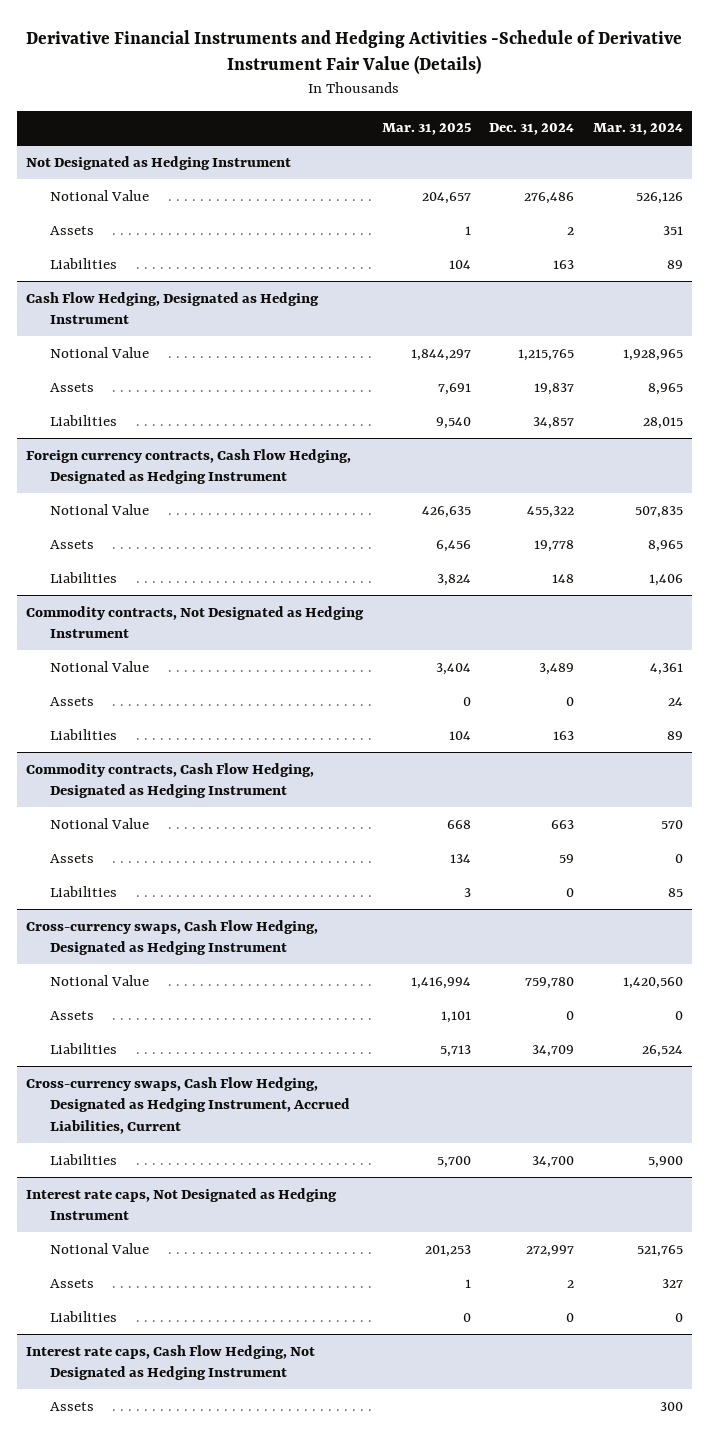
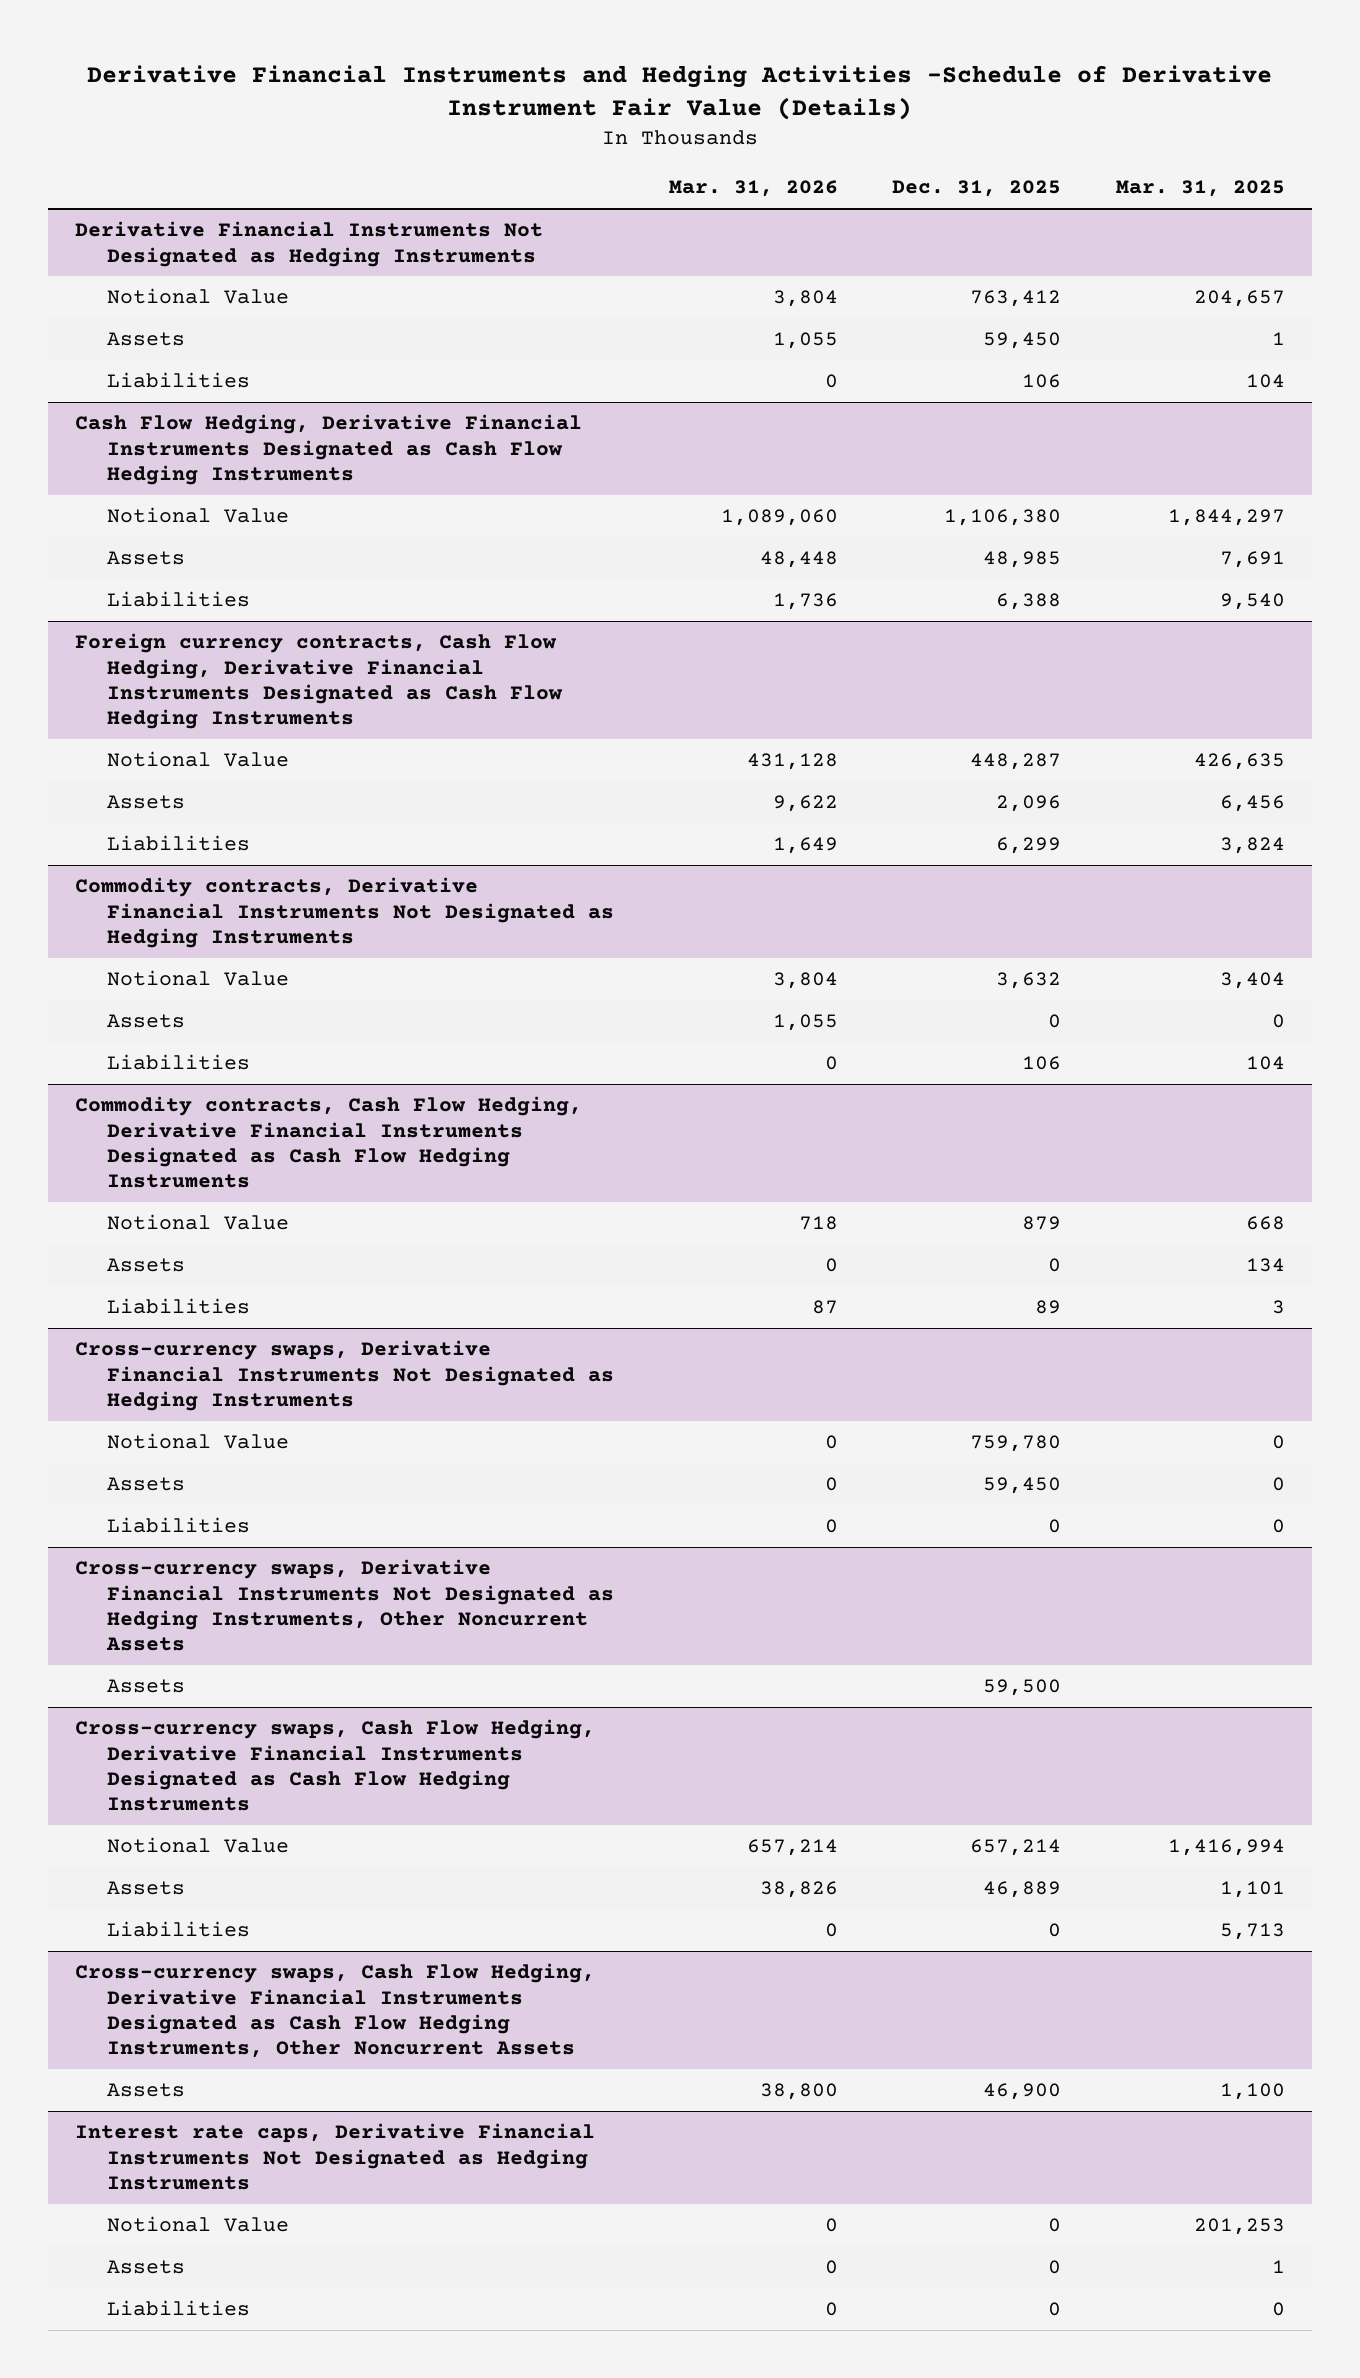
- | Mar. 31, 2025 | Dec. 31, 2024 | Mar. 31, 2024
+ | Mar. 31, 2026 | Dec. 31, 2025 | Mar. 31, 2025
- Not Designated as Hedging Instrument
+ Derivative Financial Instruments Not Designated as Hedging Instruments
- Cash Flow Hedging, Designated as Hedging Instrument
+ Cash Flow Hedging, Derivative Financial Instruments Designated as Cash Flow Hedging Instruments
- Foreign currency contracts, Cash Flow Hedging, Designated as Hedging Instrument
+ Foreign currency contracts, Cash Flow Hedging, Derivative Financial Instruments Designated as Cash Flow Hedging Instruments
- Commodity contracts, Not Designated as Hedging Instrument
+ Commodity contracts, Derivative Financial Instruments Not Designated as Hedging Instruments
- Commodity contracts, Cash Flow Hedging, Designated as Hedging Instrument
+ Commodity contracts, Cash Flow Hedging, Derivative Financial Instruments Designated as Cash Flow Hedging Instruments
- Cross-currency swaps, Cash Flow Hedging, Designated as Hedging Instrument
+ Cross-currency swaps, Derivative Financial Instruments Not Designated as Hedging Instruments
+ Notional Value | 0 | 759,780 | 0
+ Assets | 0 | 59,450 | 0
+ Liabilities | 0 | 0 | 0
+ Cross-currency swaps, Derivative Financial Instruments Not Designated as Hedging Instruments, Other Noncurrent Assets
+ Assets | | 59,500 |
+ Cross-currency swaps, Cash Flow Hedging, Derivative Financial Instruments Designated as Cash Flow Hedging Instruments
- Cross-currency swaps, Cash Flow Hedging, Designated as Hedging Instrument, Accrued Liabilities, Current
- Liabilities | 5,700 | 34,700 | 5,900
- Interest rate caps, Not Designated as Hedging Instrument
+ Cross-currency swaps, Cash Flow Hedging, Derivative Financial Instruments Designated as Cash Flow Hedging Instruments, Other Noncurrent Assets
+ Assets | 38,800 | 46,900 | 1,100
+ Interest rate caps, Derivative Financial Instruments Not Designated as Hedging Instruments
- Interest rate caps, Cash Flow Hedging, Not Designated as Hedging Instrument
- Assets | | | 300

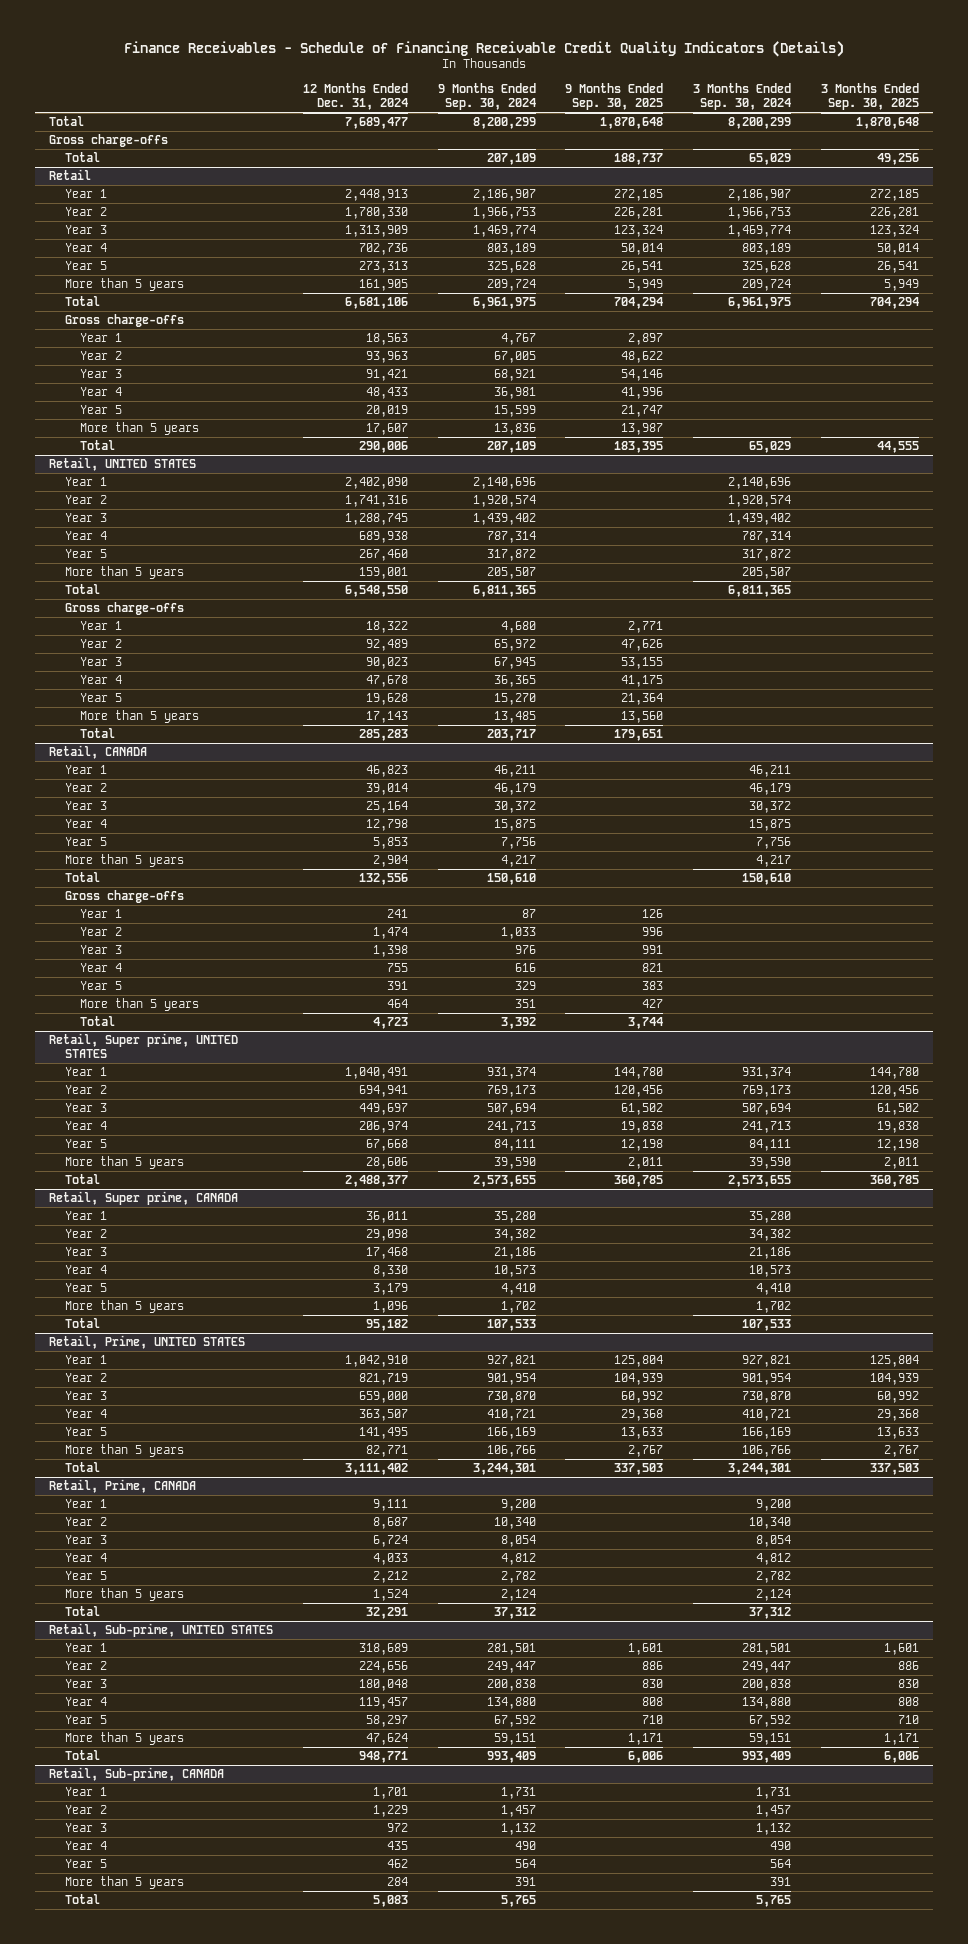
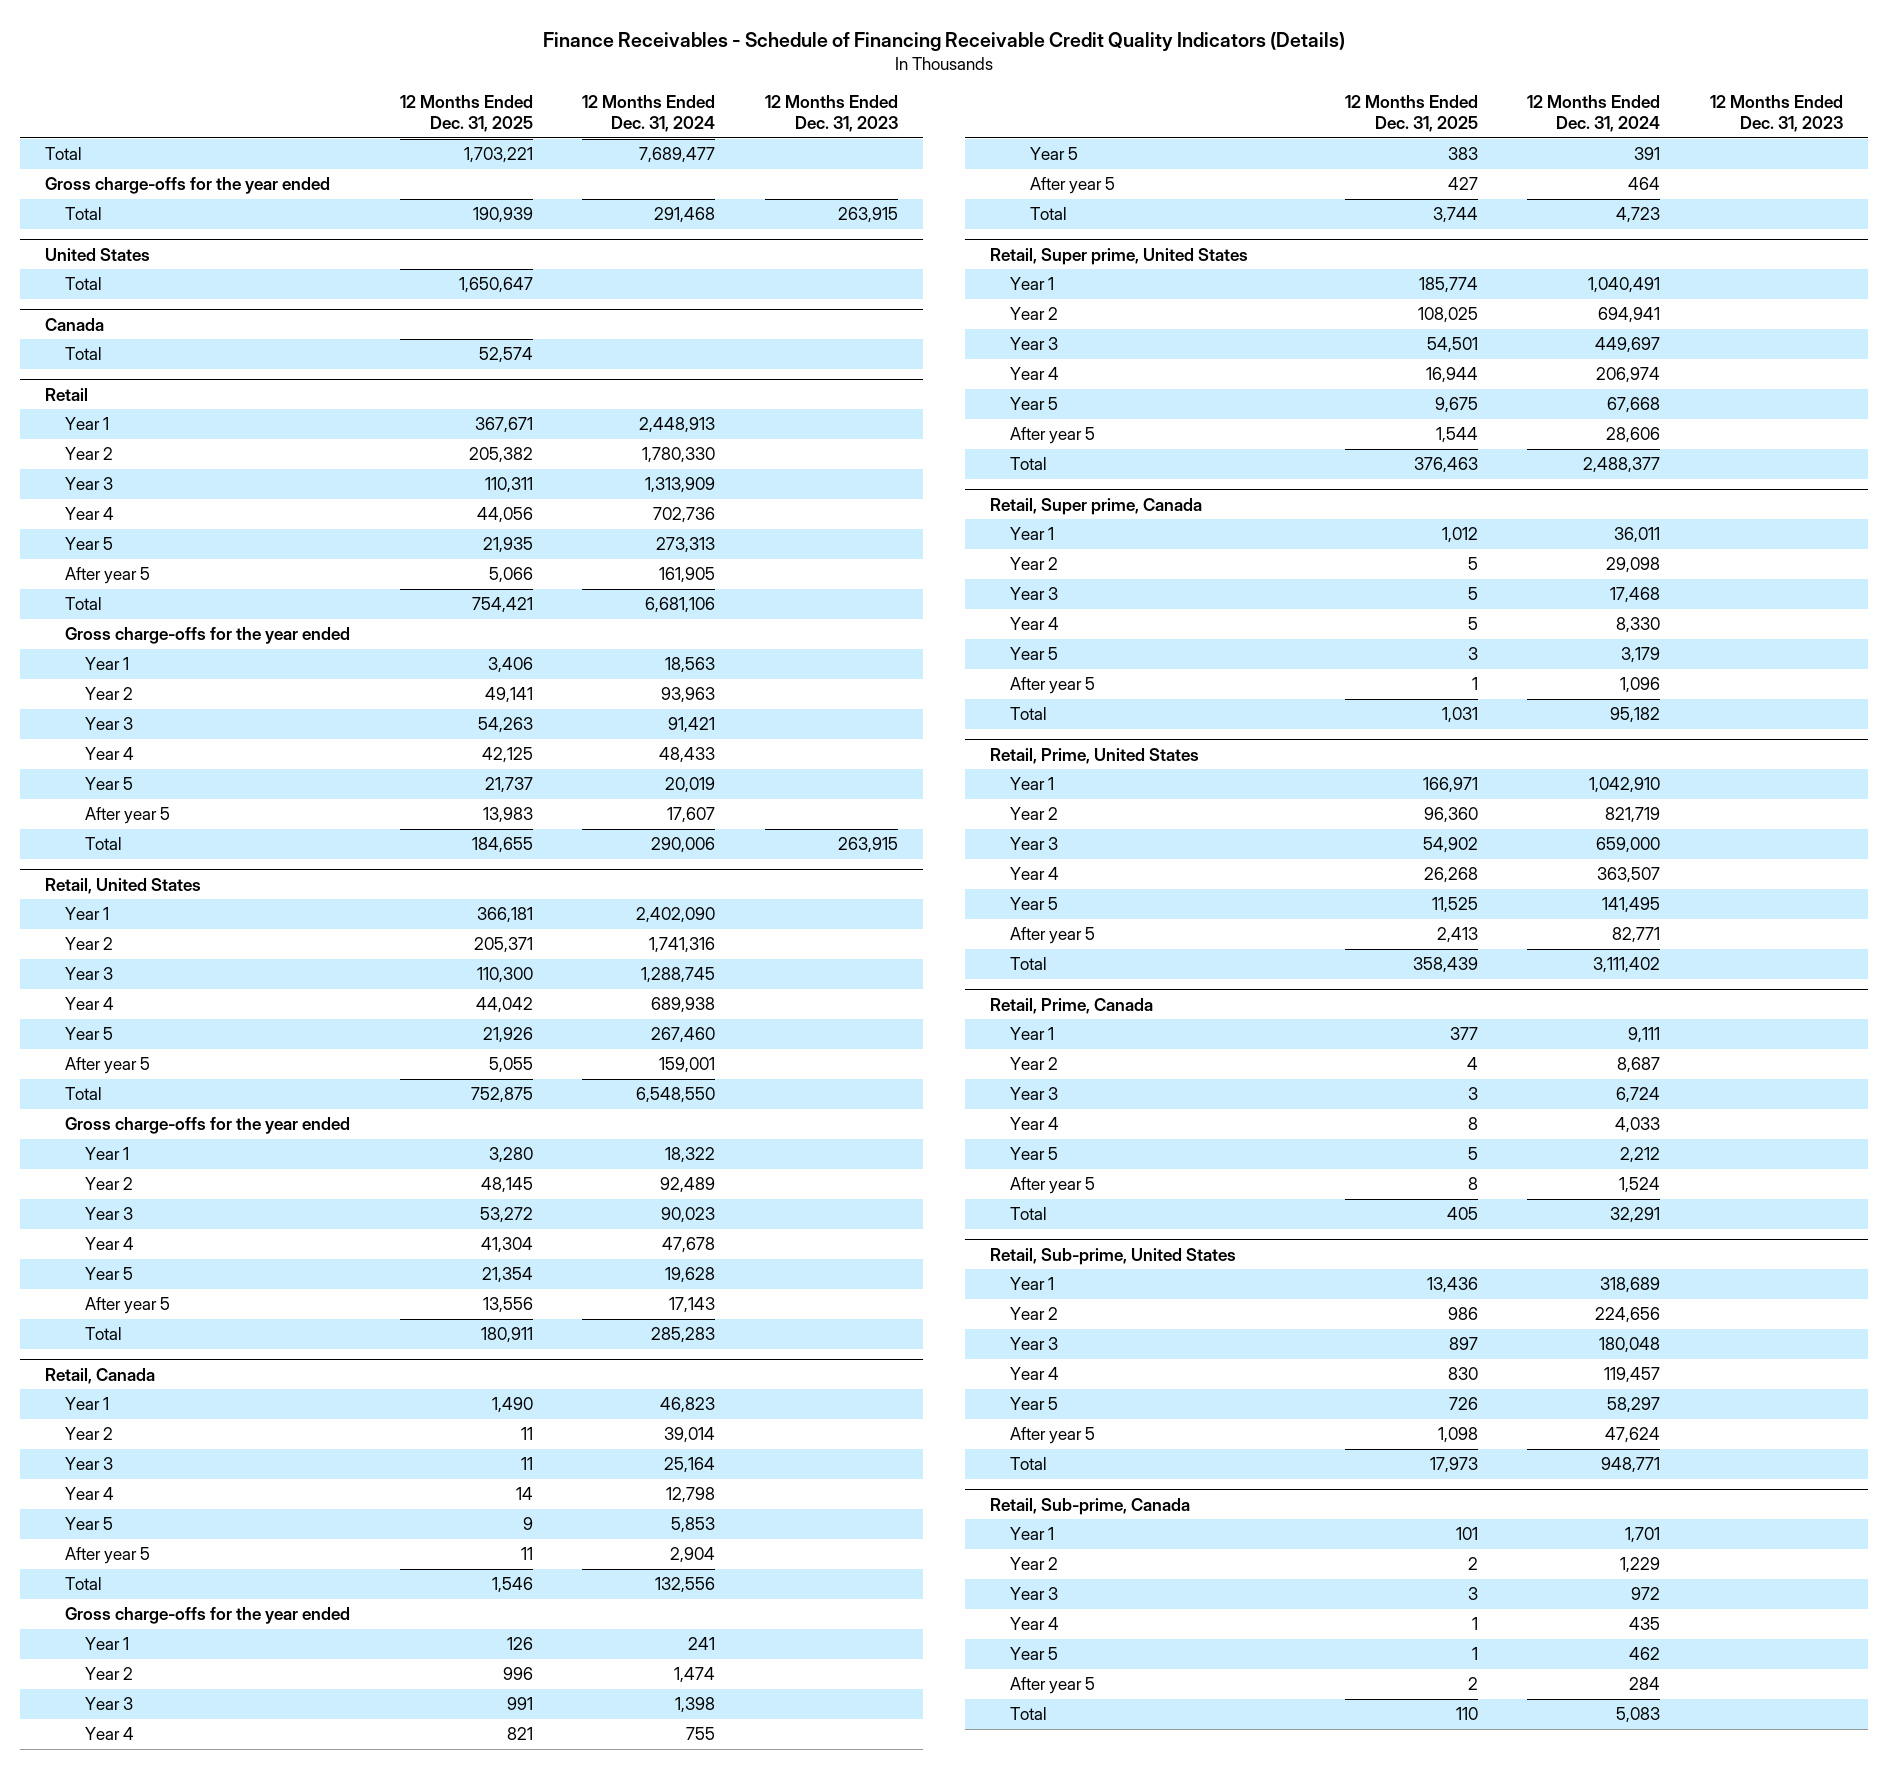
- | 12 Months Ended Dec. 31, 2024 | 9 Months Ended Sep. 30, 2024 | 9 Months Ended Sep. 30, 2025 | 3 Months Ended Sep. 30, 2024 | 3 Months Ended Sep. 30, 2025
+ | 12 Months Ended Dec. 31, 2025 | 12 Months Ended Dec. 31, 2024 | 12 Months Ended Dec. 31, 2023
- Gross charge-offs
+ Gross charge-offs for the year ended
+ Total | 190,939 | 291,468 | 263,915
+ United States
+ Canada
+ Total | 52,574 | |
@ Retail
- More than 5 years | 161,905 | 209,724 | 5,949 | 209,724 | 5,949
+ After year 5 | 5,066 | 161,905 |
- Gross charge-offs
+ Gross charge-offs for the year ended
- More than 5 years | 17,607 | 13,836 | 13,987 | |
+ After year 5 | 13,983 | 17,607 |
- Retail, UNITED STATES
+ Retail, United States
- More than 5 years | 159,001 | 205,507 | | 205,507 |
+ After year 5 | 5,055 | 159,001 |
- Gross charge-offs
+ Gross charge-offs for the year ended
- More than 5 years | 17,143 | 13,485 | 13,560 | |
+ After year 5 | 13,556 | 17,143 |
- Retail, CANADA
+ Retail, Canada
- More than 5 years | 2,904 | 4,217 | | 4,217 |
+ After year 5 | 11 | 2,904 |
- Gross charge-offs
+ Gross charge-offs for the year ended
- More than 5 years | 464 | 351 | 427 | |
+ After year 5 | 427 | 464 |
- Retail, Super prime, UNITED STATES
+ Retail, Super prime, United States
- More than 5 years | 28,606 | 39,590 | 2,011 | 39,590 | 2,011
+ After year 5 | 1,544 | 28,606 |
- Retail, Super prime, CANADA
+ Retail, Super prime, Canada
- More than 5 years | 1,096 | 1,702 | | 1,702 |
+ After year 5 | 1 | 1,096 |
- Retail, Prime, UNITED STATES
+ Retail, Prime, United States
- More than 5 years | 82,771 | 106,766 | 2,767 | 106,766 | 2,767
+ After year 5 | 2,413 | 82,771 |
- Retail, Prime, CANADA
+ Retail, Prime, Canada
- More than 5 years | 1,524 | 2,124 | | 2,124 |
+ After year 5 | 8 | 1,524 |
- Retail, Sub-prime, UNITED STATES
+ Retail, Sub-prime, United States
- More than 5 years | 47,624 | 59,151 | 1,171 | 59,151 | 1,171
+ After year 5 | 1,098 | 47,624 |
- Retail, Sub-prime, CANADA
+ Retail, Sub-prime, Canada
- More than 5 years | 284 | 391 | | 391 |
+ After year 5 | 2 | 284 |

